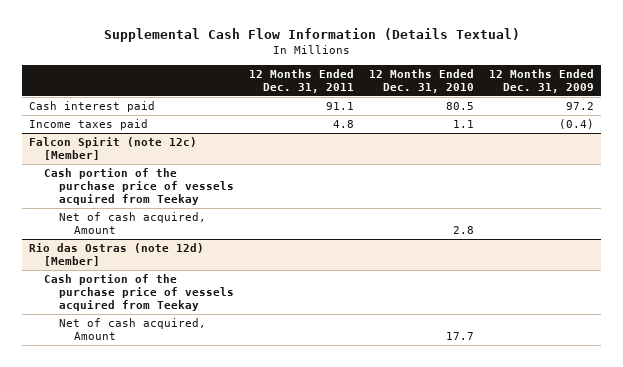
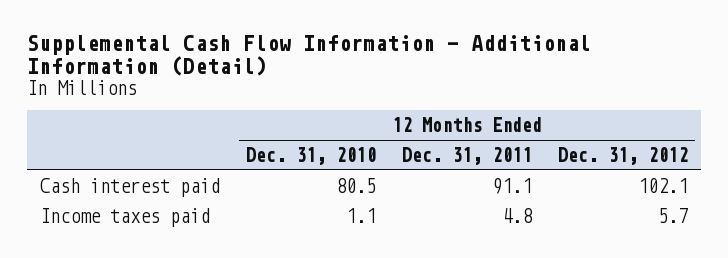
- Supplemental Cash Flow Information (Details Textual)
+ Supplemental Cash Flow Information - Additional Information (Detail)
- | 12 Months Ended Dec. 31, 2011 | 12 Months Ended Dec. 31, 2010 | 12 Months Ended Dec. 31, 2009
+ | 12 Months Ended Dec. 31, 2010 | 12 Months Ended Dec. 31, 2011 | 12 Months Ended Dec. 31, 2012
- Falcon Spirit (note 12c) [Member]
- Cash portion of the purchase price of vessels acquired from Teekay
- Net of cash acquired, Amount | | 2.8 |
- Rio das Ostras (note 12d) [Member]
- Cash portion of the purchase price of vessels acquired from Teekay
- Net of cash acquired, Amount | | 17.7 |

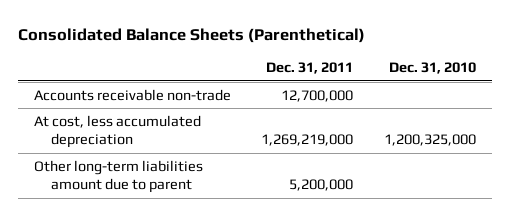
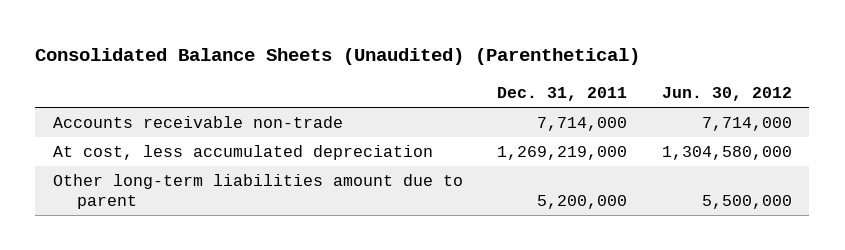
- Consolidated Balance Sheets (Parenthetical)
+ Consolidated Balance Sheets (Unaudited) (Parenthetical)
- | Dec. 31, 2011 | Dec. 31, 2010
+ | Dec. 31, 2011 | Jun. 30, 2012
- Accounts receivable non-trade | 12,700,000 |
+ Accounts receivable non-trade | 7,714,000 | 7,714,000

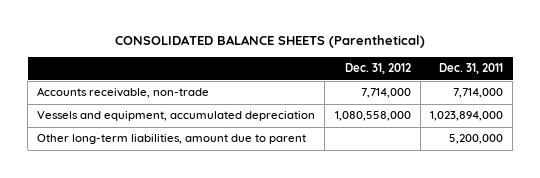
- Consolidated Balance Sheets (Unaudited) (Parenthetical)
+ CONSOLIDATED BALANCE SHEETS (Parenthetical)
- | Dec. 31, 2011 | Jun. 30, 2012
+ | Dec. 31, 2012 | Dec. 31, 2011
- Accounts receivable non-trade | 7,714,000 | 7,714,000
- At cost, less accumulated depreciation | 1,269,219,000 | 1,304,580,000
- Other long-term liabilities amount due to parent | 5,200,000 | 5,500,000
+ Accounts receivable, non-trade | 7,714,000 | 7,714,000
+ Vessels and equipment, accumulated depreciation | 1,080,558,000 | 1,023,894,000
+ Other long-term liabilities, amount due to parent | | 5,200,000

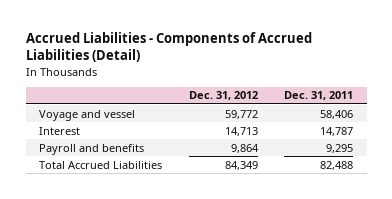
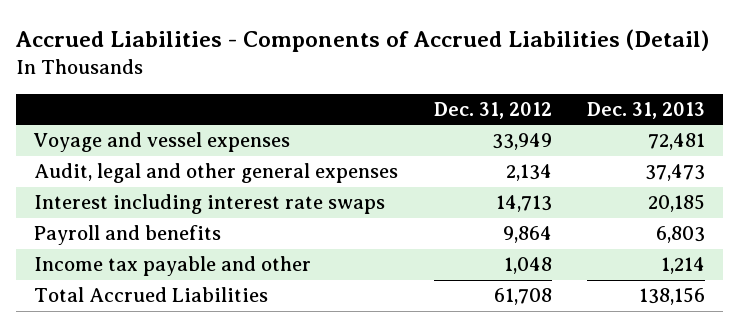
- | Dec. 31, 2012 | Dec. 31, 2011
+ | Dec. 31, 2012 | Dec. 31, 2013
- Voyage and vessel | 59,772 | 58,406
- Interest | 14,713 | 14,787
+ Voyage and vessel expenses | 33,949 | 72,481
+ Audit, legal and other general expenses | 2,134 | 37,473
+ Interest including interest rate swaps | 14,713 | 20,185
- Total Accrued Liabilities | 84,349 | 82,488
+ Income tax payable and other | 1,048 | 1,214
+ Total Accrued Liabilities | 61,708 | 138,156

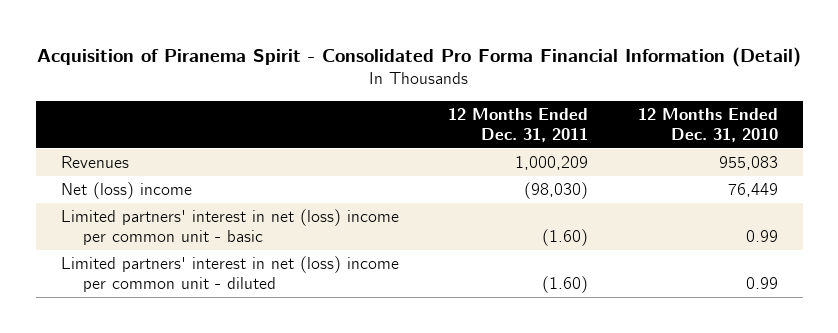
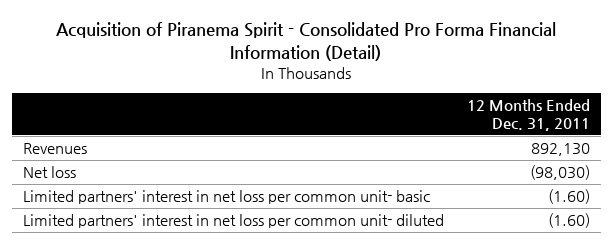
- | 12 Months Ended Dec. 31, 2011 | 12 Months Ended Dec. 31, 2010
+ | 12 Months Ended Dec. 31, 2011
- Revenues | 1,000,209 | 955,083
- Net (loss) income | (98,030) | 76,449
- Limited partners' interest in net (loss) income per common unit - basic | (1.60) | 0.99
- Limited partners' interest in net (loss) income per common unit - diluted | (1.60) | 0.99
+ Revenues | 892,130
+ Net loss | (98,030)
+ Limited partners' interest in net loss per common unit- basic | (1.60)
+ Limited partners' interest in net loss per common unit- diluted | (1.60)

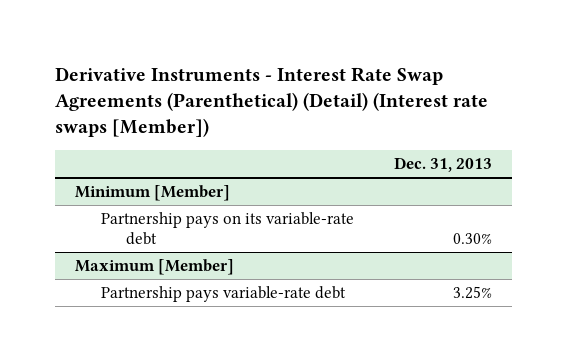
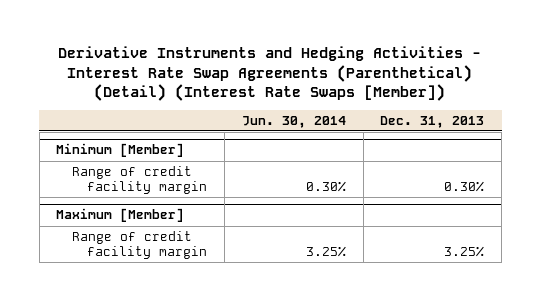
- Derivative Instruments - Interest Rate Swap Agreements (Parenthetical) (Detail) (Interest rate swaps [Member])
+ Derivative Instruments and Hedging Activities - Interest Rate Swap Agreements (Parenthetical) (Detail) (Interest Rate Swaps [Member])
- | Dec. 31, 2013
+ | Jun. 30, 2014 | Dec. 31, 2013
@ Minimum [Member]
- Partnership pays on its variable-rate debt | 0.30%
+ Range of credit facility margin | 0.30% | 0.30%
@ Maximum [Member]
- Partnership pays variable-rate debt | 3.25%
+ Range of credit facility margin | 3.25% | 3.25%

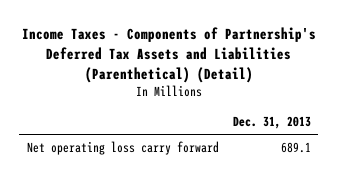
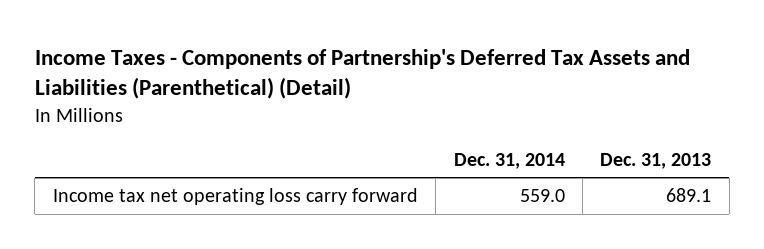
- | Dec. 31, 2013
+ | Dec. 31, 2014 | Dec. 31, 2013
- Net operating loss carry forward | 689.1
+ Income tax net operating loss carry forward | 559.0 | 689.1

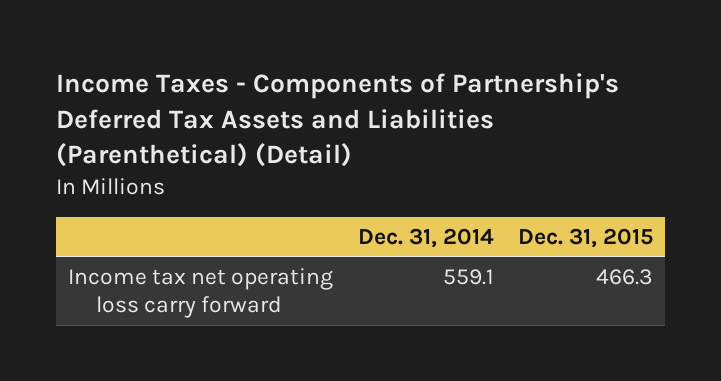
- | Dec. 31, 2014 | Dec. 31, 2013
+ | Dec. 31, 2014 | Dec. 31, 2015
- Income tax net operating loss carry forward | 559.0 | 689.1
+ Income tax net operating loss carry forward | 559.1 | 466.3

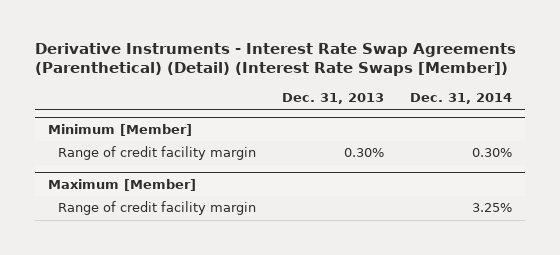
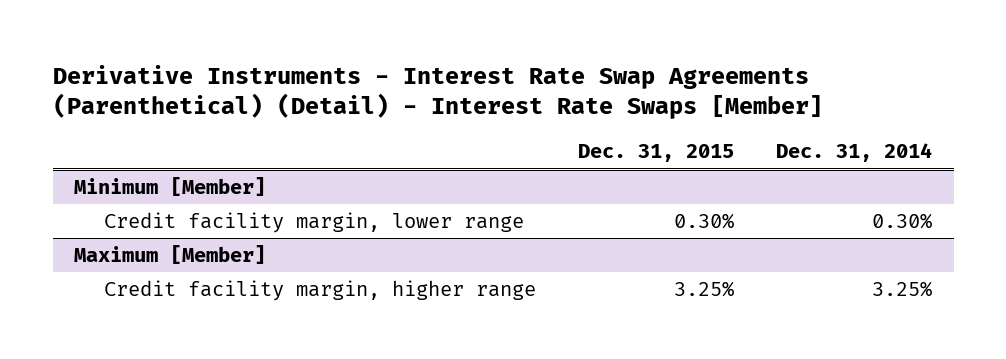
- Derivative Instruments - Interest Rate Swap Agreements (Parenthetical) (Detail) (Interest Rate Swaps [Member])
+ Derivative Instruments - Interest Rate Swap Agreements (Parenthetical) (Detail) - Interest Rate Swaps [Member]
- | Dec. 31, 2013 | Dec. 31, 2014
+ | Dec. 31, 2015 | Dec. 31, 2014
@ Minimum [Member]
- Range of credit facility margin | 0.30% | 0.30%
+ Credit facility margin, lower range | 0.30% | 0.30%
@ Maximum [Member]
- Range of credit facility margin | | 3.25%
+ Credit facility margin, higher range | 3.25% | 3.25%

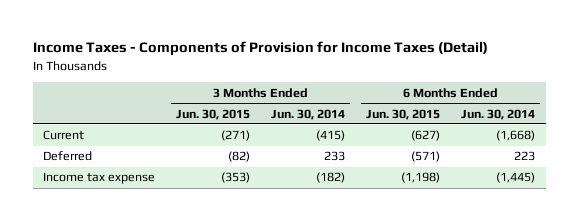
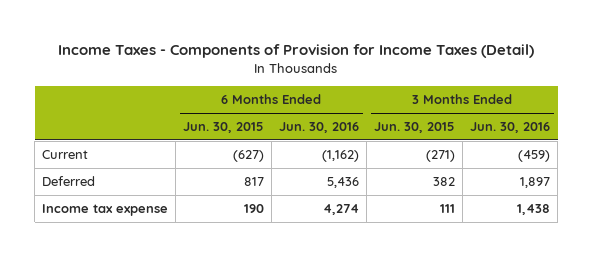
- | 3 Months Ended Jun. 30, 2015 | 3 Months Ended Jun. 30, 2014 | 6 Months Ended Jun. 30, 2015 | 6 Months Ended Jun. 30, 2014
+ | 6 Months Ended Jun. 30, 2015 | 6 Months Ended Jun. 30, 2016 | 3 Months Ended Jun. 30, 2015 | 3 Months Ended Jun. 30, 2016
- Deferred | (82) | 233 | (571) | 223
- Income tax expense | (353) | (182) | (1,198) | (1,445)
+ Deferred | 817 | 5,436 | 382 | 1,897
+ Income tax expense | 190 | 4,274 | 111 | 1,438

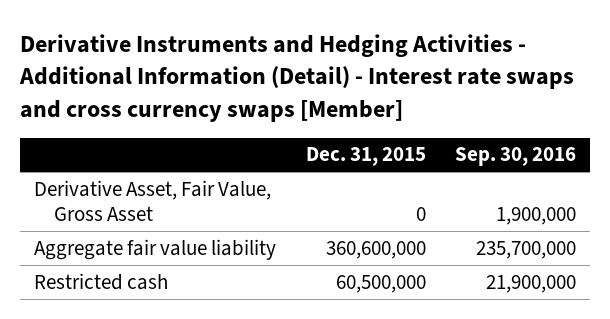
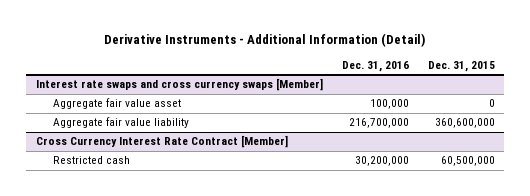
- Derivative Instruments and Hedging Activities - Additional Information (Detail) - Interest rate swaps and cross currency swaps [Member]
+ Derivative Instruments - Additional Information (Detail)
- | Dec. 31, 2015 | Sep. 30, 2016
+ | Dec. 31, 2016 | Dec. 31, 2015
- Derivative Asset, Fair Value, Gross Asset | 0 | 1,900,000
+ Interest rate swaps and cross currency swaps [Member]
+ Aggregate fair value asset | 100,000 | 0
+ Cross Currency Interest Rate Contract [Member]

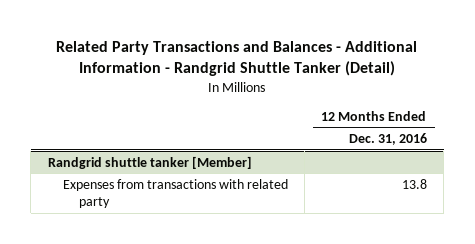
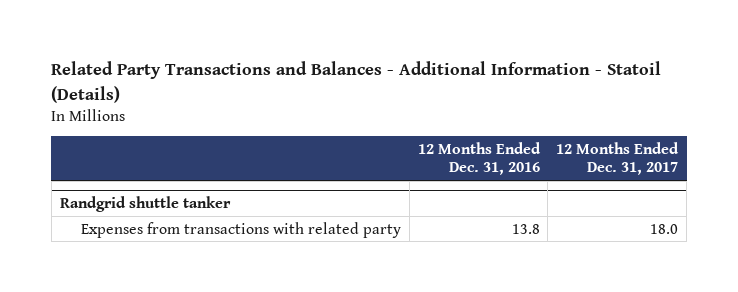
- Related Party Transactions and Balances - Additional Information - Randgrid Shuttle Tanker (Detail)
+ Related Party Transactions and Balances - Additional Information - Statoil (Details)
- | 12 Months Ended Dec. 31, 2016
+ | 12 Months Ended Dec. 31, 2016 | 12 Months Ended Dec. 31, 2017
- Randgrid shuttle tanker [Member]
+ Randgrid shuttle tanker

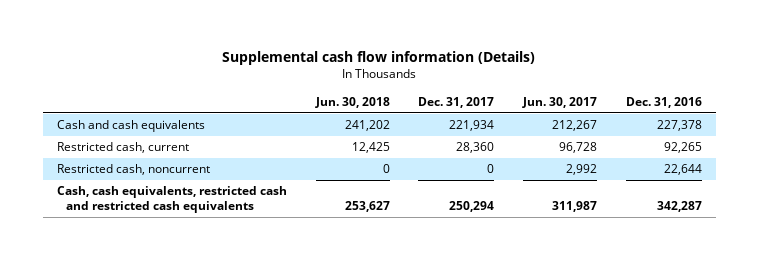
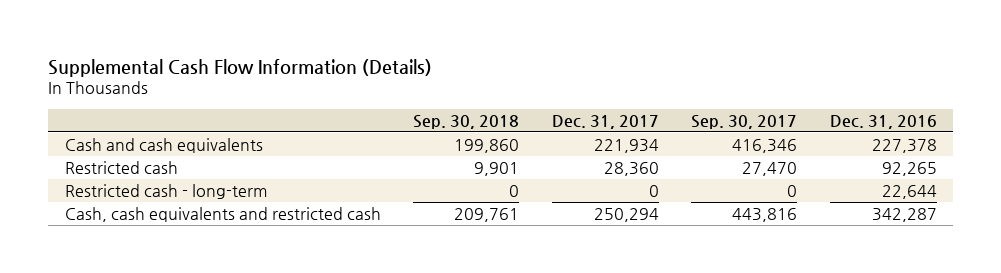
- Supplemental cash flow information (Details)
+ Supplemental Cash Flow Information (Details)
- | Jun. 30, 2018 | Dec. 31, 2017 | Jun. 30, 2017 | Dec. 31, 2016
+ | Sep. 30, 2018 | Dec. 31, 2017 | Sep. 30, 2017 | Dec. 31, 2016
- Restricted cash, current | 12,425 | 28,360 | 96,728 | 92,265
- Restricted cash, noncurrent | 0 | 0 | 2,992 | 22,644
- Cash, cash equivalents, restricted cash and restricted cash equivalents | 253,627 | 250,294 | 311,987 | 342,287
+ Restricted cash | 9,901 | 28,360 | 27,470 | 92,265
+ Restricted cash - long-term | 0 | 0 | 0 | 22,644
+ Cash, cash equivalents and restricted cash | 209,761 | 250,294 | 443,816 | 342,287

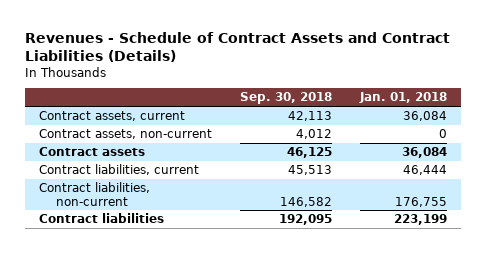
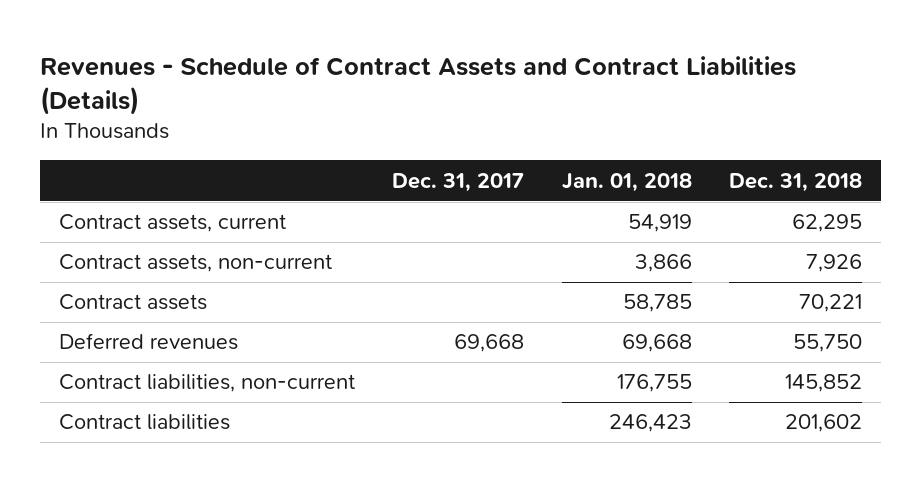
- | Sep. 30, 2018 | Jan. 01, 2018
+ | Dec. 31, 2017 | Jan. 01, 2018 | Dec. 31, 2018
- Contract assets, current | 42,113 | 36,084
- Contract assets, non-current | 4,012 | 0
- Contract assets | 46,125 | 36,084
- Contract liabilities, current | 45,513 | 46,444
+ Contract assets, current | | 54,919 | 62,295
+ Contract assets, non-current | | 3,866 | 7,926
+ Contract assets | | 58,785 | 70,221
+ Deferred revenues | 69,668 | 69,668 | 55,750
- Contract liabilities | 192,095 | 223,199
+ Contract liabilities | | 246,423 | 201,602

